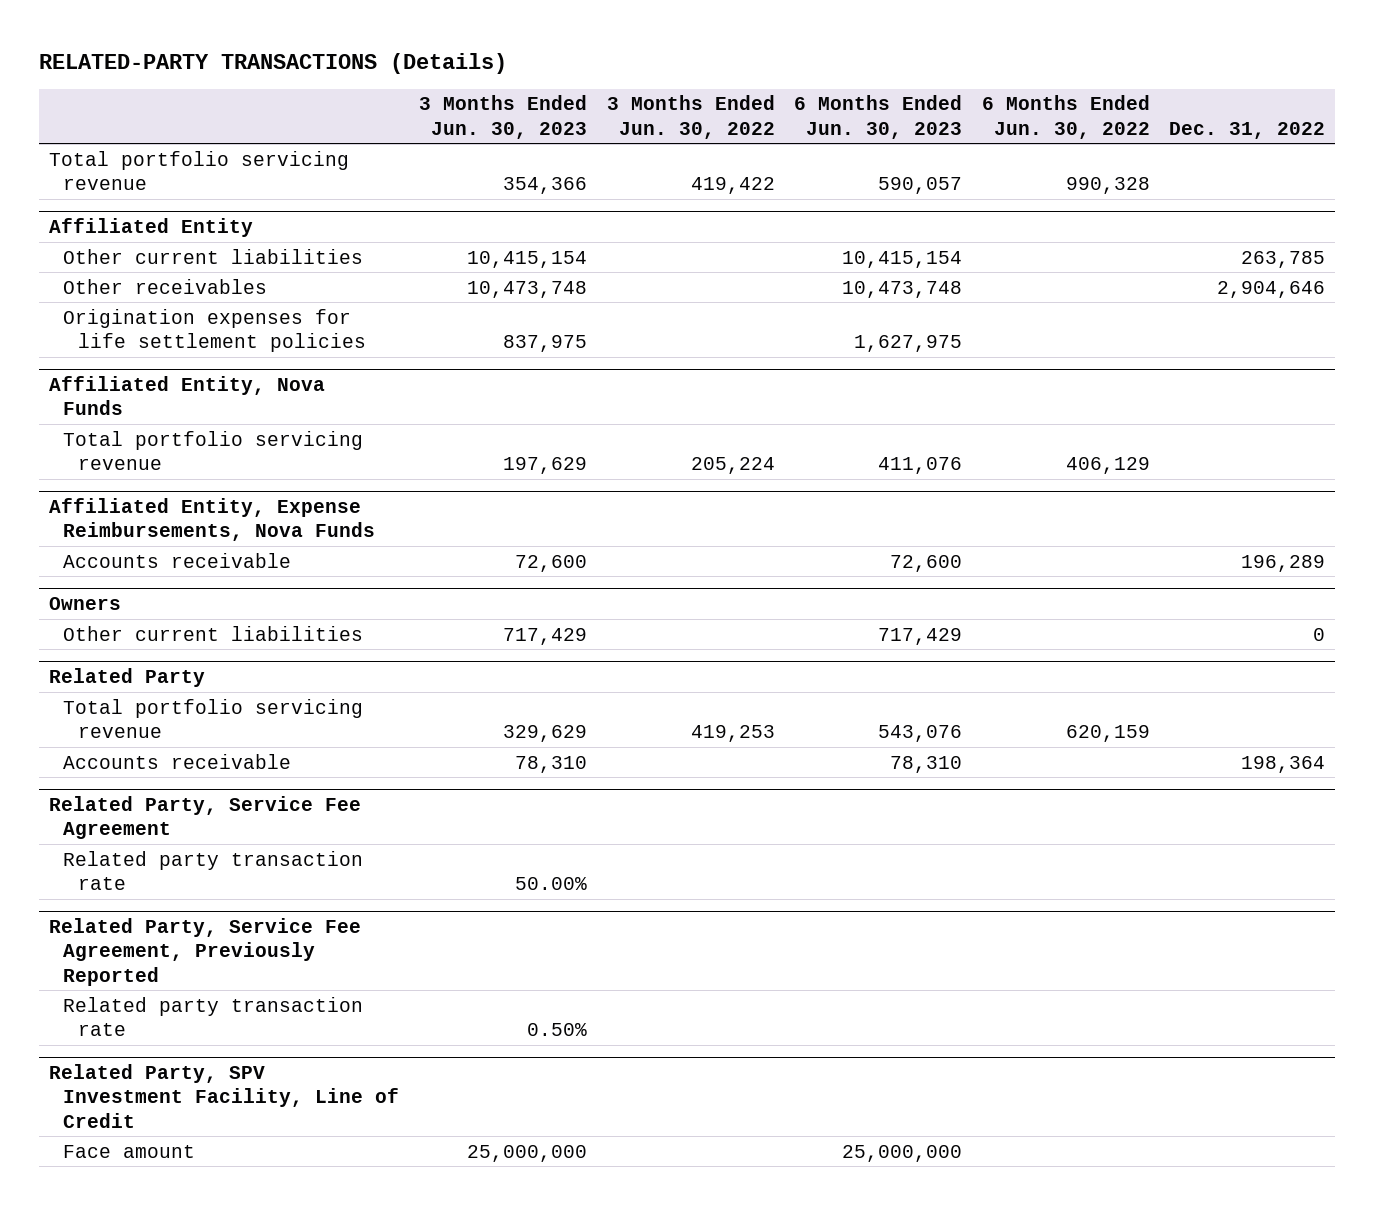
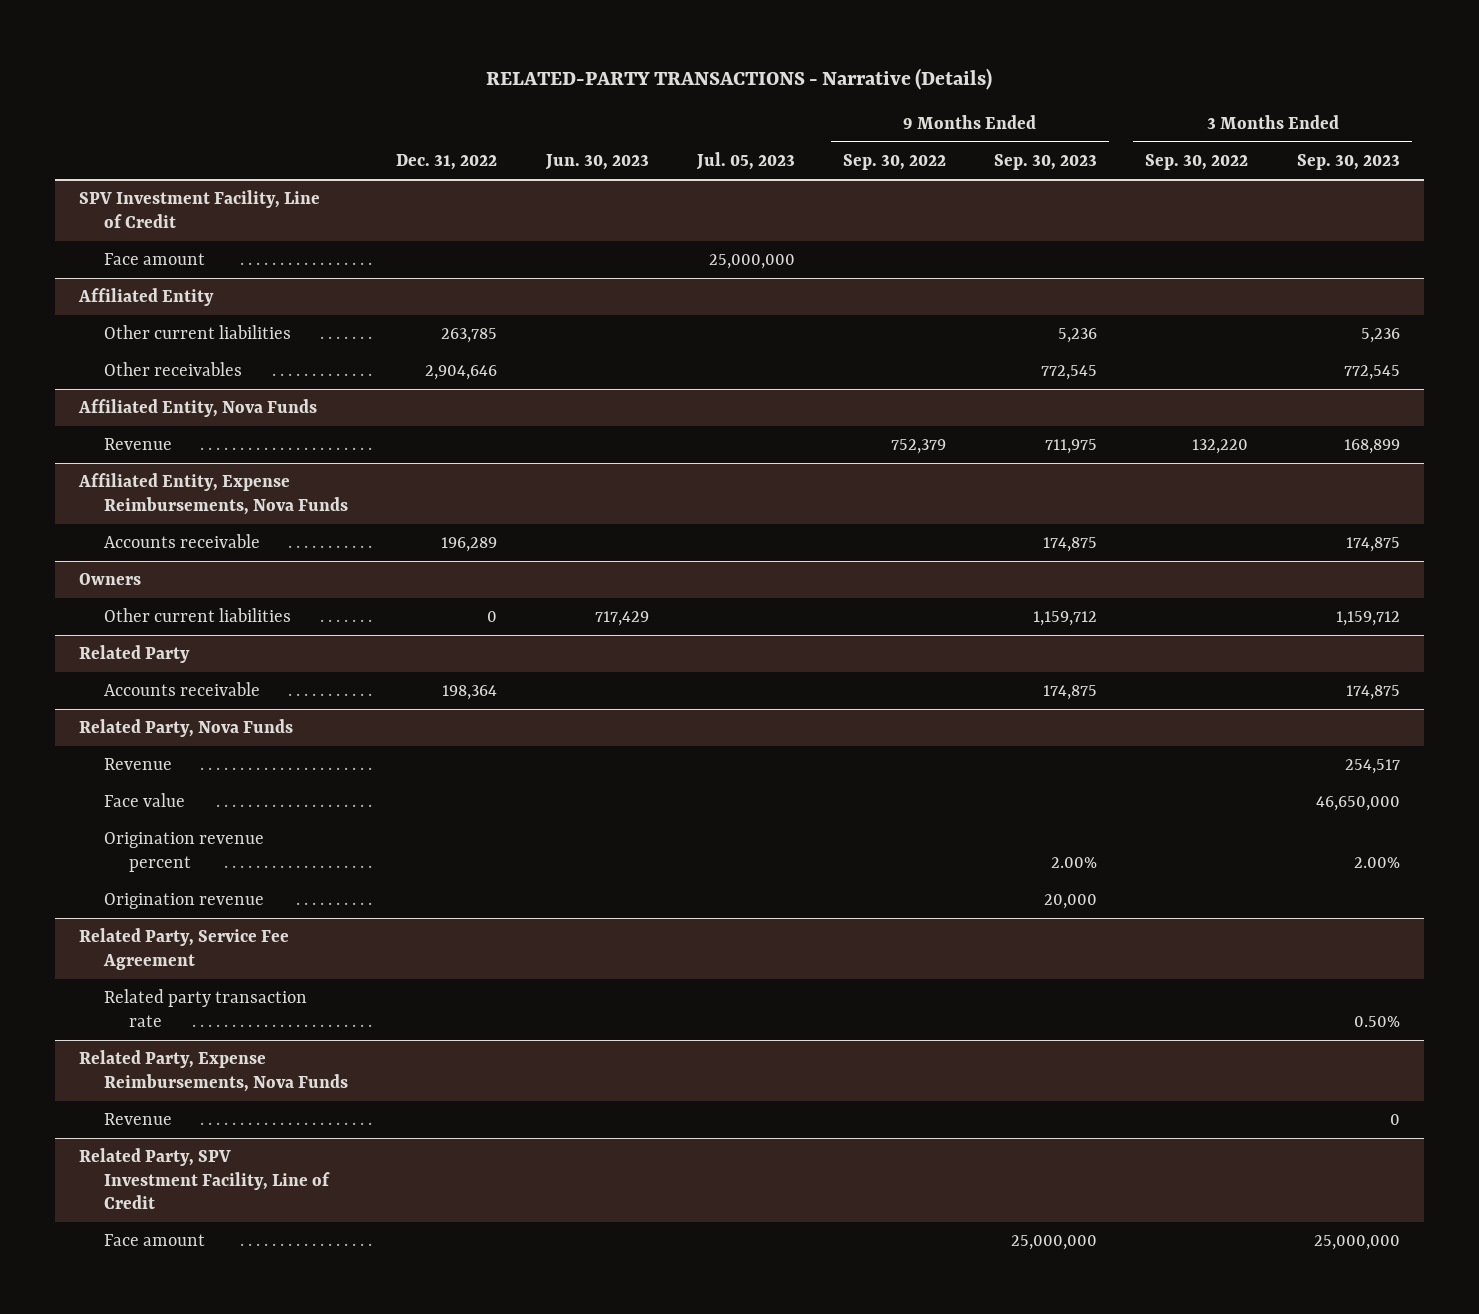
- RELATED-PARTY TRANSACTIONS (Details)
+ RELATED-PARTY TRANSACTIONS - Narrative (Details)
- | 3 Months Ended Jun. 30, 2023 | 3 Months Ended Jun. 30, 2022 | 6 Months Ended Jun. 30, 2023 | 6 Months Ended Jun. 30, 2022 | Dec. 31, 2022
+ | Dec. 31, 2022 | Jun. 30, 2023 | Jul. 05, 2023 | 9 Months Ended Sep. 30, 2022 | 9 Months Ended Sep. 30, 2023 | 3 Months Ended Sep. 30, 2022 | 3 Months Ended Sep. 30, 2023
- Total portfolio servicing revenue | 354,366 | 419,422 | 590,057 | 990,328 |
+ SPV Investment Facility, Line of Credit
+ Face amount | | | 25,000,000 | | | |
@ Affiliated Entity
- Origination expenses for life settlement policies | 837,975 | | 1,627,975 | |
@ Affiliated Entity, Nova Funds
- Total portfolio servicing revenue | 197,629 | 205,224 | 411,076 | 406,129 |
+ Revenue | | | | 752,379 | 711,975 | 132,220 | 168,899
@ Related Party
- Total portfolio servicing revenue | 329,629 | 419,253 | 543,076 | 620,159 |
+ Related Party, Nova Funds
+ Revenue | | | | | | | 254,517
+ Face value | | | | | | | 46,650,000
+ Origination revenue percent | | | | | 2.00% | | 2.00%
+ Origination revenue | | | | | 20,000 | |
- Related Party, Service Fee Agreement, Previously Reported
- Related party transaction rate | 0.50% | | | |
+ Related Party, Expense Reimbursements, Nova Funds
+ Revenue | | | | | | | 0

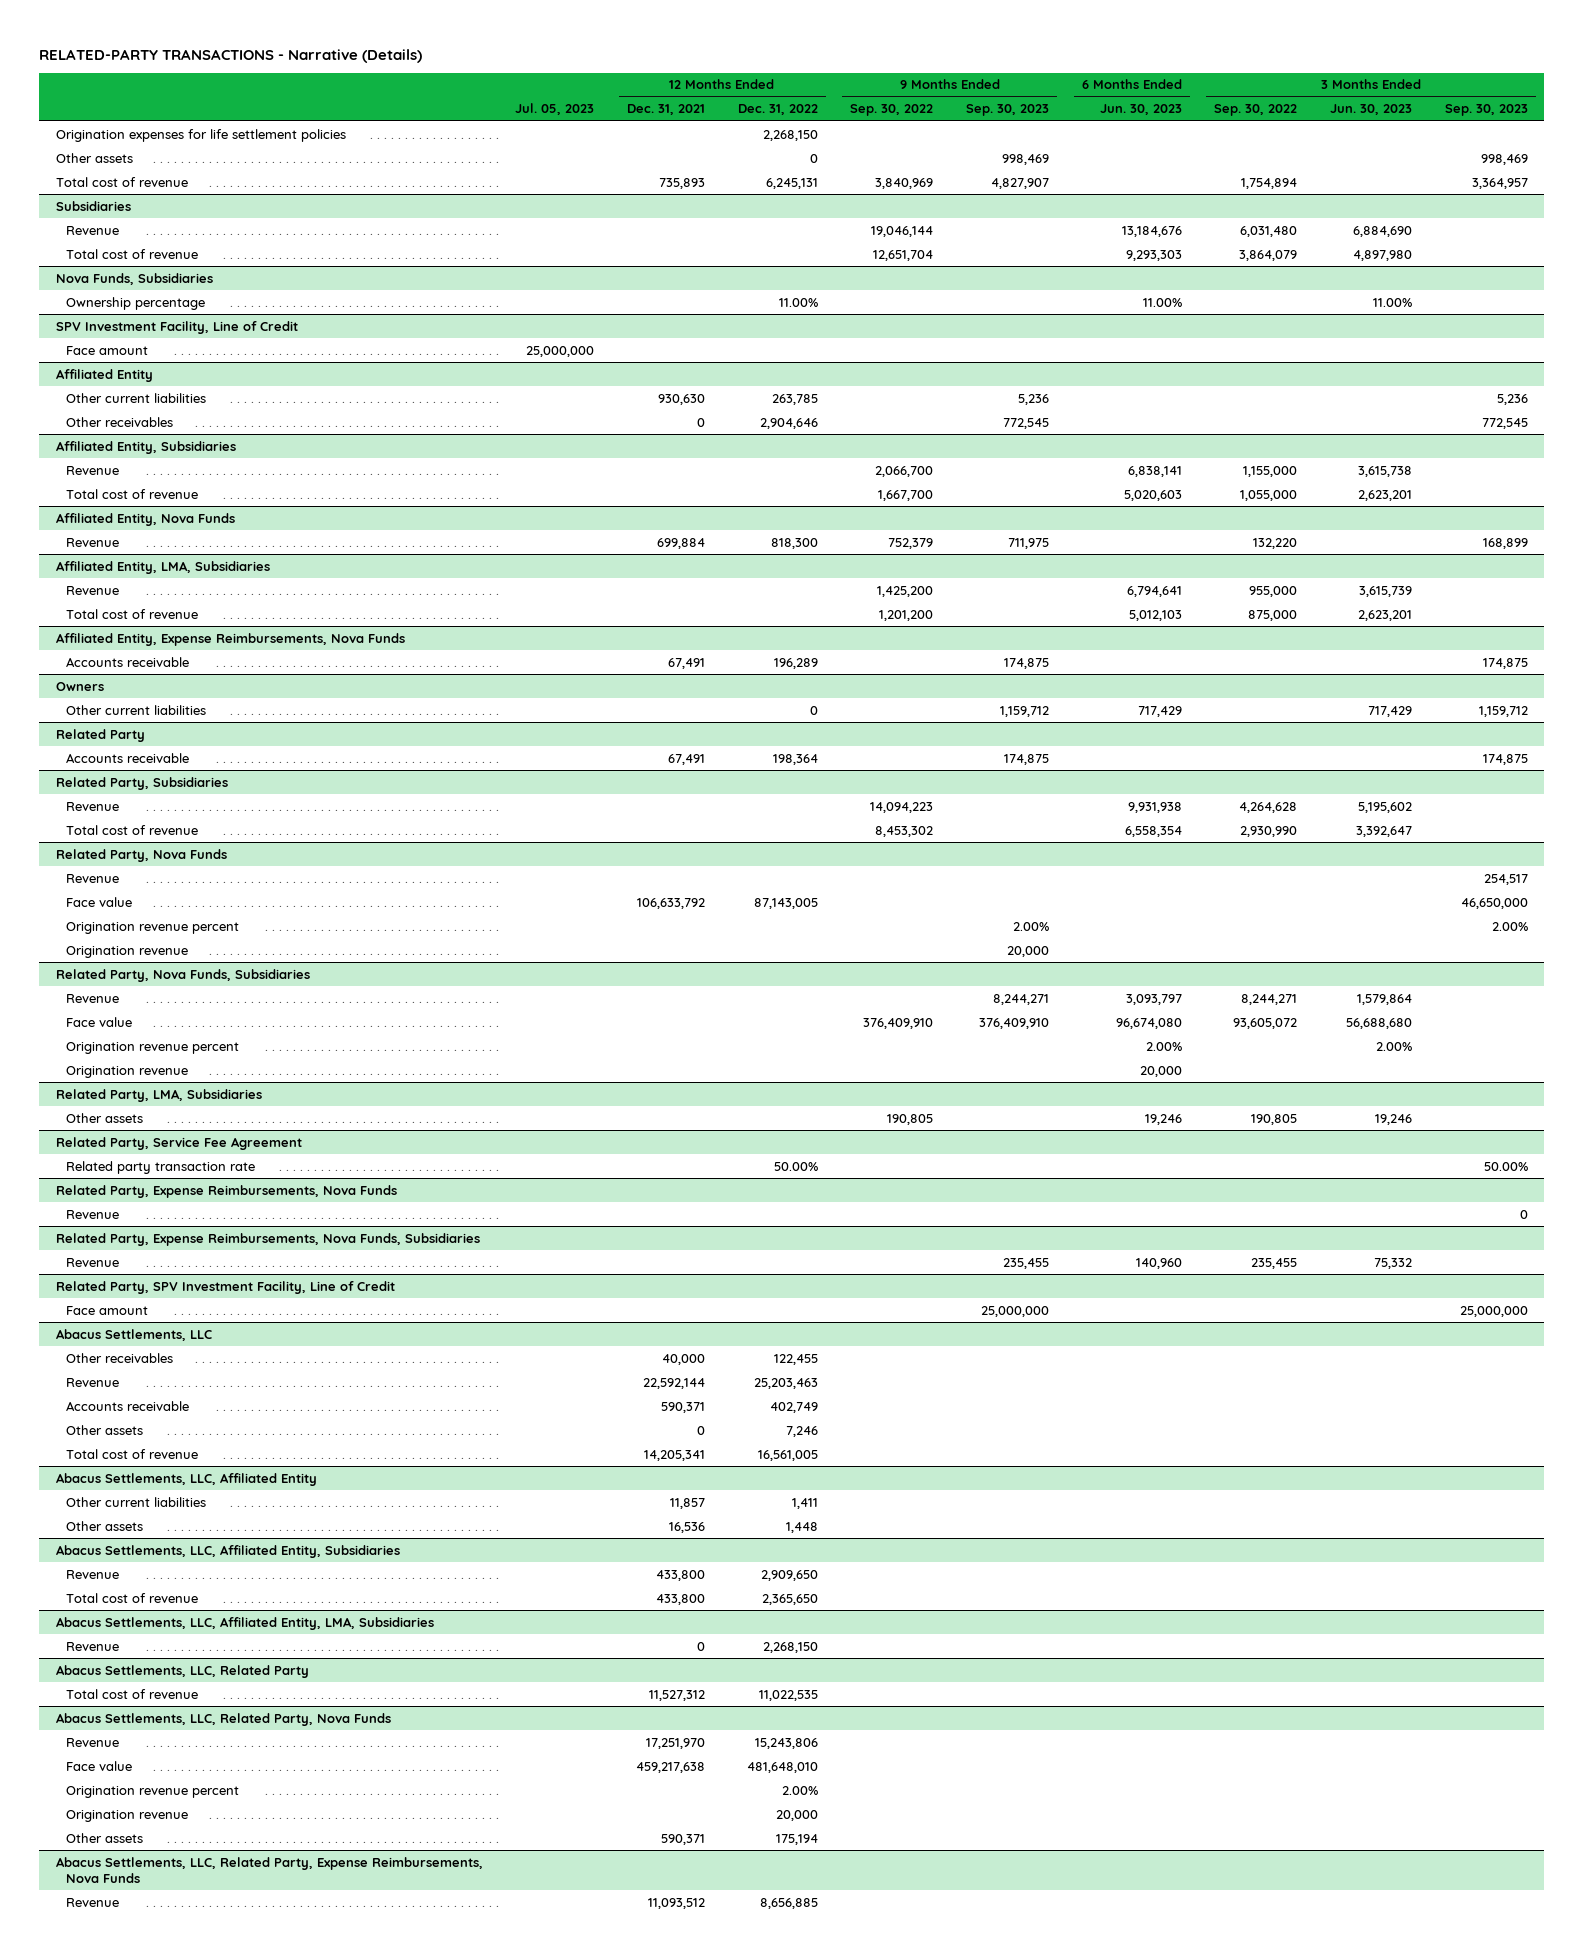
- | Dec. 31, 2022 | Jun. 30, 2023 | Jul. 05, 2023 | 9 Months Ended Sep. 30, 2022 | 9 Months Ended Sep. 30, 2023 | 3 Months Ended Sep. 30, 2022 | 3 Months Ended Sep. 30, 2023
+ | Jul. 05, 2023 | 12 Months Ended Dec. 31, 2021 | 12 Months Ended Dec. 31, 2022 | 9 Months Ended Sep. 30, 2022 | 9 Months Ended Sep. 30, 2023 | 6 Months Ended Jun. 30, 2023 | 3 Months Ended Sep. 30, 2022 | 3 Months Ended Jun. 30, 2023 | 3 Months Ended Sep. 30, 2023
+ Origination expenses for life settlement policies | | | 2,268,150 | | | | | |
+ Other assets | | | 0 | | 998,469 | | | | 998,469
+ Total cost of revenue | | 735,893 | 6,245,131 | 3,840,969 | 4,827,907 | | 1,754,894 | | 3,364,957
+ Subsidiaries
+ Revenue | | | | 19,046,144 | | 13,184,676 | 6,031,480 | 6,884,690 |
+ Total cost of revenue | | | | 12,651,704 | | 9,293,303 | 3,864,079 | 4,897,980 |
+ Nova Funds, Subsidiaries
+ Ownership percentage | | | 11.00% | | | 11.00% | | 11.00% |
+ Affiliated Entity, Subsidiaries
+ Revenue | | | | 2,066,700 | | 6,838,141 | 1,155,000 | 3,615,738 |
+ Total cost of revenue | | | | 1,667,700 | | 5,020,603 | 1,055,000 | 2,623,201 |
+ Affiliated Entity, LMA, Subsidiaries
+ Revenue | | | | 1,425,200 | | 6,794,641 | 955,000 | 3,615,739 |
+ Total cost of revenue | | | | 1,201,200 | | 5,012,103 | 875,000 | 2,623,201 |
+ Related Party, Subsidiaries
+ Revenue | | | | 14,094,223 | | 9,931,938 | 4,264,628 | 5,195,602 |
+ Total cost of revenue | | | | 8,453,302 | | 6,558,354 | 2,930,990 | 3,392,647 |
+ Related Party, Nova Funds, Subsidiaries
+ Revenue | | | | | 8,244,271 | 3,093,797 | 8,244,271 | 1,579,864 |
+ Face value | | | | 376,409,910 | 376,409,910 | 96,674,080 | 93,605,072 | 56,688,680 |
+ Origination revenue percent | | | | | | 2.00% | | 2.00% |
+ Origination revenue | | | | | | 20,000 | | |
+ Related Party, LMA, Subsidiaries
+ Other assets | | | | 190,805 | | 19,246 | 190,805 | 19,246 |
@ Related Party, Service Fee Agreement
- Related party transaction rate | | | | | | | 0.50%
+ Related party transaction rate | | | 50.00% | | | | | | 50.00%
+ Related Party, Expense Reimbursements, Nova Funds, Subsidiaries
+ Revenue | | | | | 235,455 | 140,960 | 235,455 | 75,332 |
+ Abacus Settlements, LLC
+ Other receivables | | 40,000 | 122,455 | | | | | |
+ Revenue | | 22,592,144 | 25,203,463 | | | | | |
+ Accounts receivable | | 590,371 | 402,749 | | | | | |
+ Other assets | | 0 | 7,246 | | | | | |
+ Total cost of revenue | | 14,205,341 | 16,561,005 | | | | | |
+ Abacus Settlements, LLC, Affiliated Entity
+ Other current liabilities | | 11,857 | 1,411 | | | | | |
+ Other assets | | 16,536 | 1,448 | | | | | |
+ Abacus Settlements, LLC, Affiliated Entity, Subsidiaries
+ Revenue | | 433,800 | 2,909,650 | | | | | |
+ Total cost of revenue | | 433,800 | 2,365,650 | | | | | |
+ Abacus Settlements, LLC, Affiliated Entity, LMA, Subsidiaries
+ Revenue | | 0 | 2,268,150 | | | | | |
+ Abacus Settlements, LLC, Related Party
+ Total cost of revenue | | 11,527,312 | 11,022,535 | | | | | |
+ Abacus Settlements, LLC, Related Party, Nova Funds
+ Revenue | | 17,251,970 | 15,243,806 | | | | | |
+ Face value | | 459,217,638 | 481,648,010 | | | | | |
+ Origination revenue percent | | | 2.00% | | | | | |
+ Origination revenue | | | 20,000 | | | | | |
+ Other assets | | 590,371 | 175,194 | | | | | |
+ Abacus Settlements, LLC, Related Party, Expense Reimbursements, Nova Funds
+ Revenue | | 11,093,512 | 8,656,885 | | | | | |

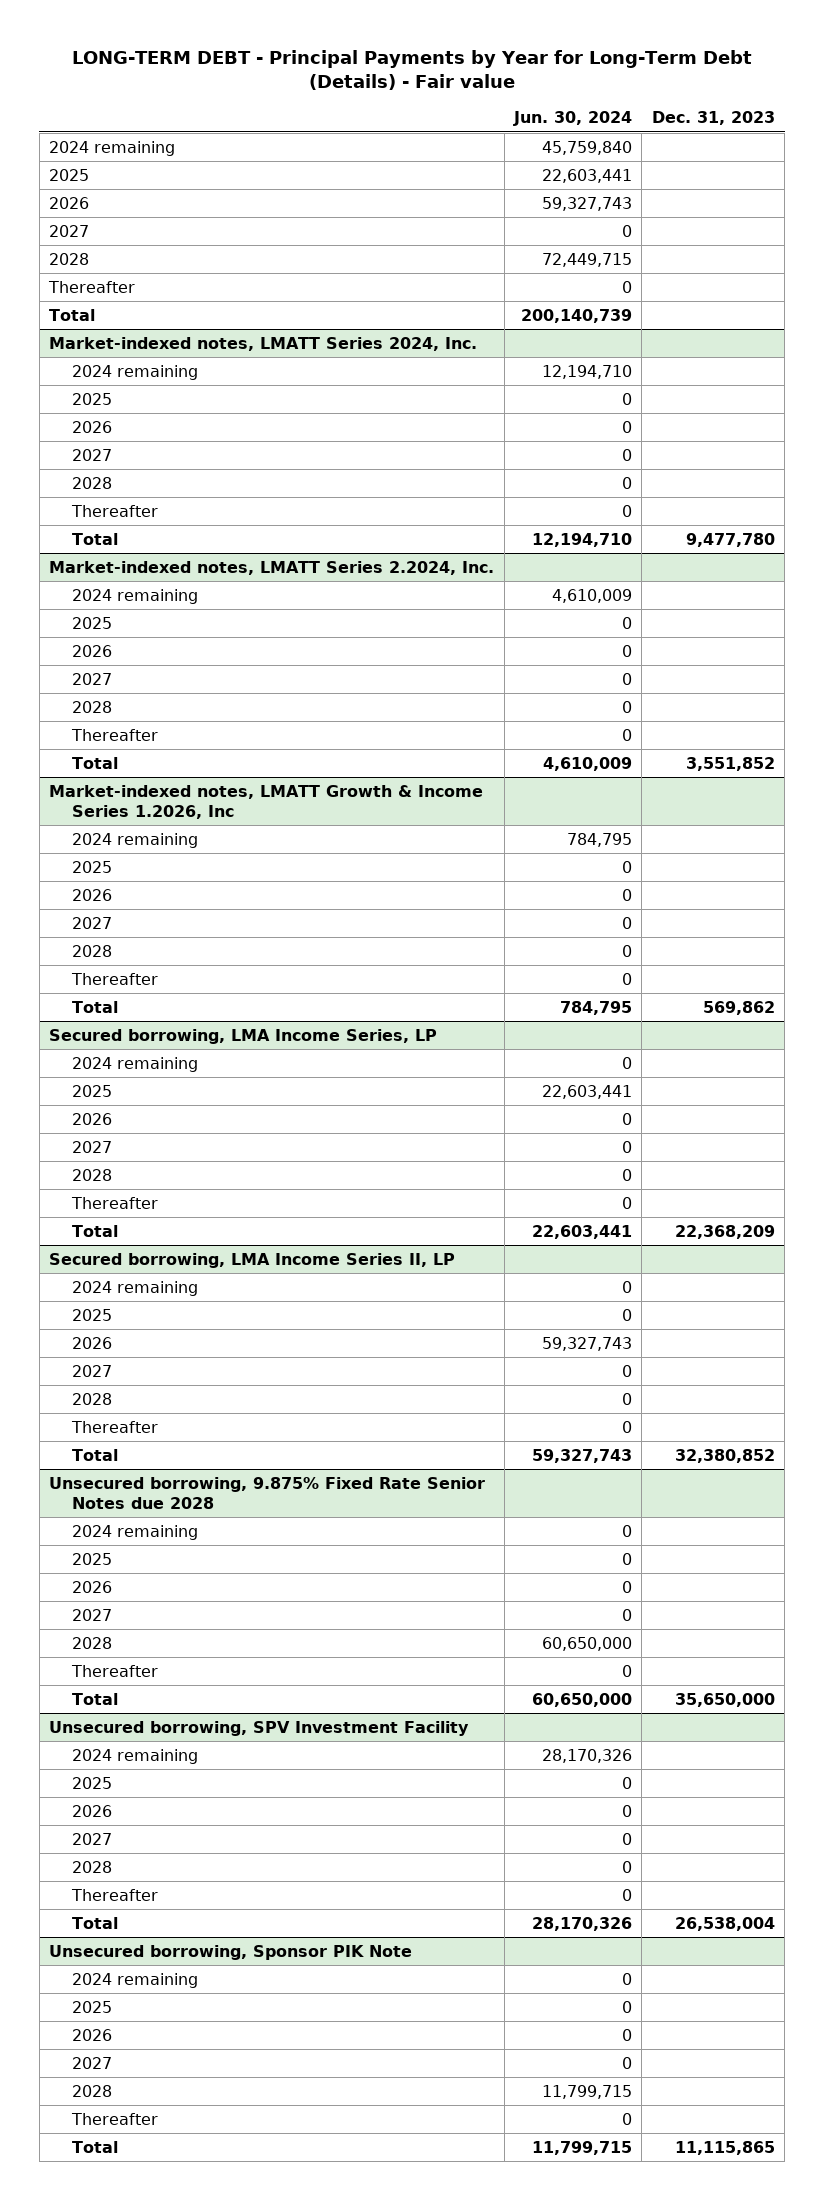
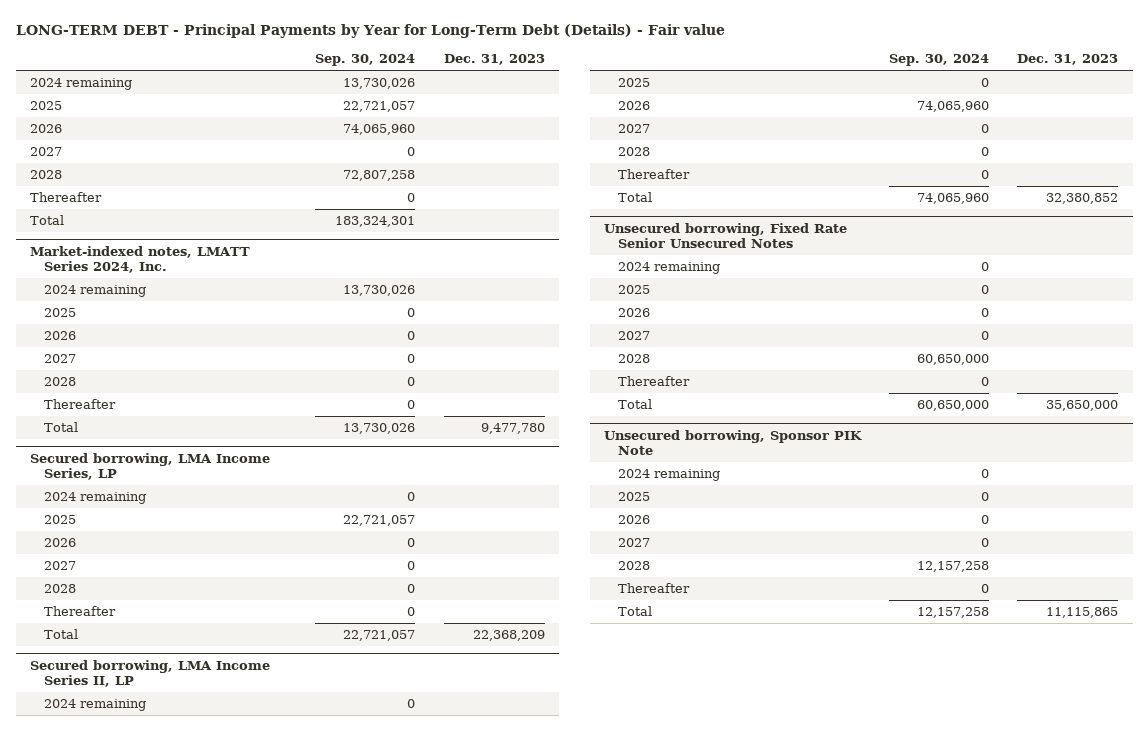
- | Jun. 30, 2024 | Dec. 31, 2023
+ | Sep. 30, 2024 | Dec. 31, 2023
- Market-indexed notes, LMATT Series 2.2024, Inc.
- 2024 remaining | 4,610,009 |
- 2025 | 0 |
- 2026 | 0 |
- 2027 | 0 |
- 2028 | 0 |
- Thereafter | 0 |
- Total | 4,610,009 | 3,551,852
- Market-indexed notes, LMATT Growth & Income Series 1.2026, Inc
- 2024 remaining | 784,795 |
- 2025 | 0 |
- 2026 | 0 |
- 2027 | 0 |
- 2028 | 0 |
- Thereafter | 0 |
- Total | 784,795 | 569,862
- Unsecured borrowing, 9.875% Fixed Rate Senior Notes due 2028
+ Unsecured borrowing, Fixed Rate Senior Unsecured Notes
- Unsecured borrowing, SPV Investment Facility
- 2024 remaining | 28,170,326 |
- 2025 | 0 |
- 2026 | 0 |
- 2027 | 0 |
- 2028 | 0 |
- Thereafter | 0 |
- Total | 28,170,326 | 26,538,004

